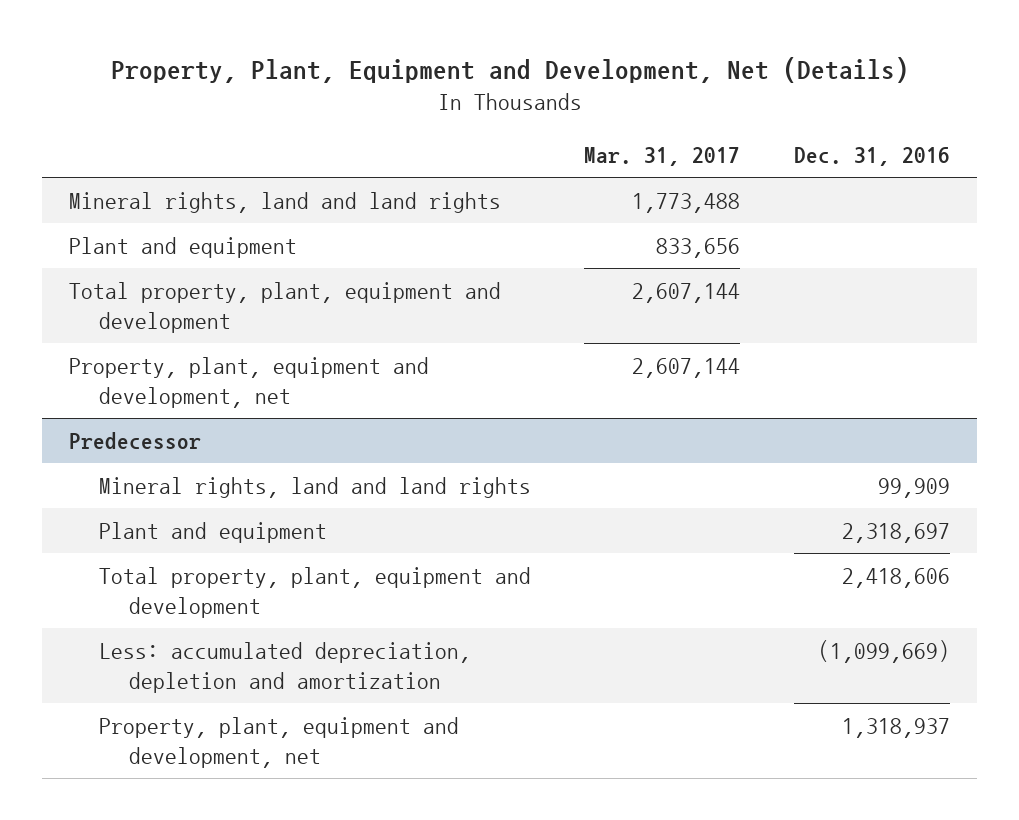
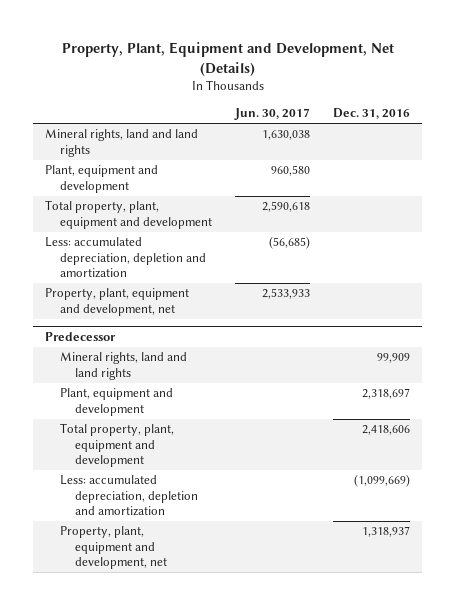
- | Mar. 31, 2017 | Dec. 31, 2016
+ | Jun. 30, 2017 | Dec. 31, 2016
- Plant and equipment | 833,656 |
+ Plant, equipment and development | 960,580 |
+ Less: accumulated depreciation, depletion and amortization | (56,685) |
@ Predecessor
- Plant and equipment | | 2,318,697
+ Plant, equipment and development | | 2,318,697

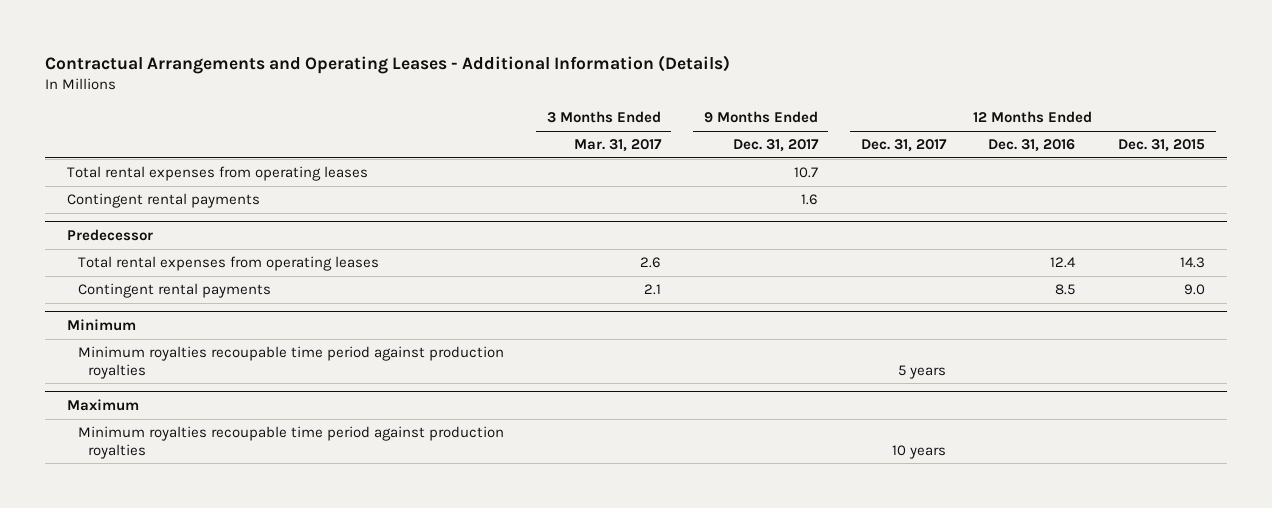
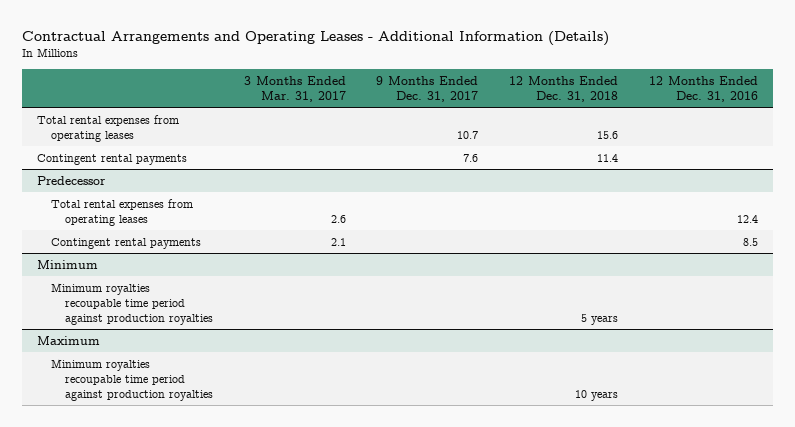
- | 3 Months Ended Mar. 31, 2017 | 9 Months Ended Dec. 31, 2017 | 12 Months Ended Dec. 31, 2017 | 12 Months Ended Dec. 31, 2016 | 12 Months Ended Dec. 31, 2015
+ | 3 Months Ended Mar. 31, 2017 | 9 Months Ended Dec. 31, 2017 | 12 Months Ended Dec. 31, 2018 | 12 Months Ended Dec. 31, 2016
- Contingent rental payments | | 1.6 | | |
+ Contingent rental payments | | 7.6 | 11.4 |

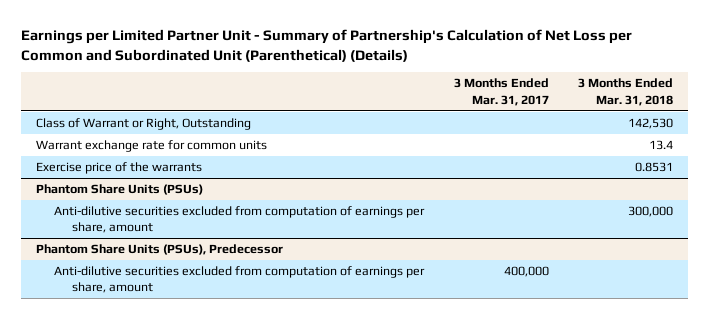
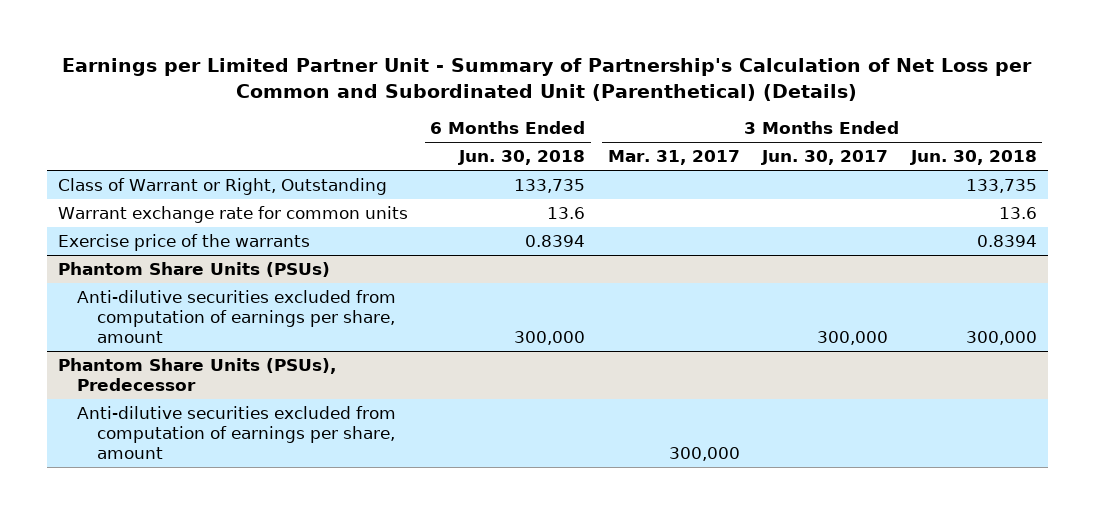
- | 3 Months Ended Mar. 31, 2017 | 3 Months Ended Mar. 31, 2018
+ | 6 Months Ended Jun. 30, 2018 | 3 Months Ended Mar. 31, 2017 | 3 Months Ended Jun. 30, 2017 | 3 Months Ended Jun. 30, 2018
@ Phantom Share Units (PSUs), Predecessor
- Anti-dilutive securities excluded from computation of earnings per share, amount | 400,000 |
+ Anti-dilutive securities excluded from computation of earnings per share, amount | | 300,000 | |

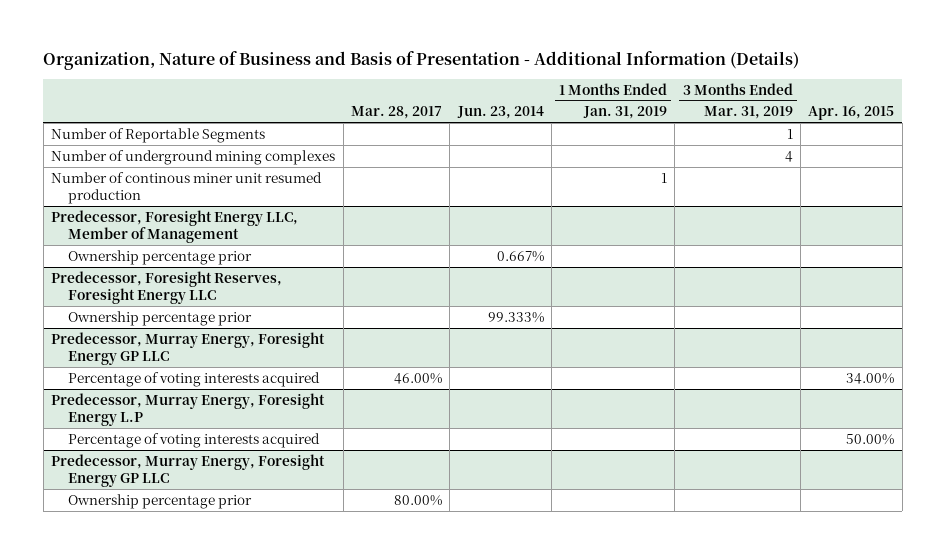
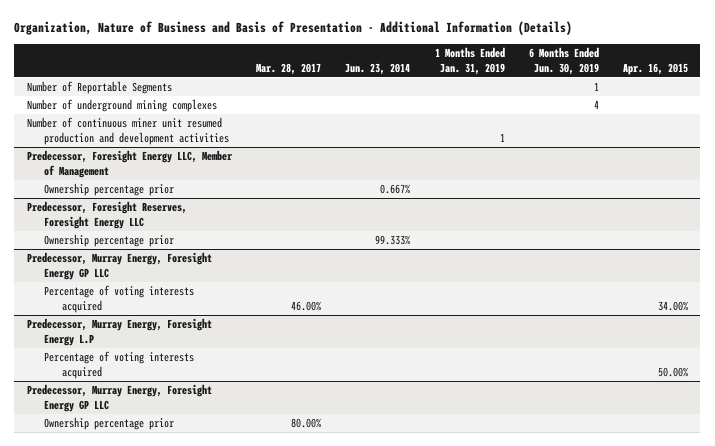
- | Mar. 28, 2017 | Jun. 23, 2014 | 1 Months Ended Jan. 31, 2019 | 3 Months Ended Mar. 31, 2019 | Apr. 16, 2015
+ | Mar. 28, 2017 | Jun. 23, 2014 | 1 Months Ended Jan. 31, 2019 | 6 Months Ended Jun. 30, 2019 | Apr. 16, 2015
- Number of continous miner unit resumed production | | | 1 | |
+ Number of continuous miner unit resumed production and development activities | | | 1 | |

